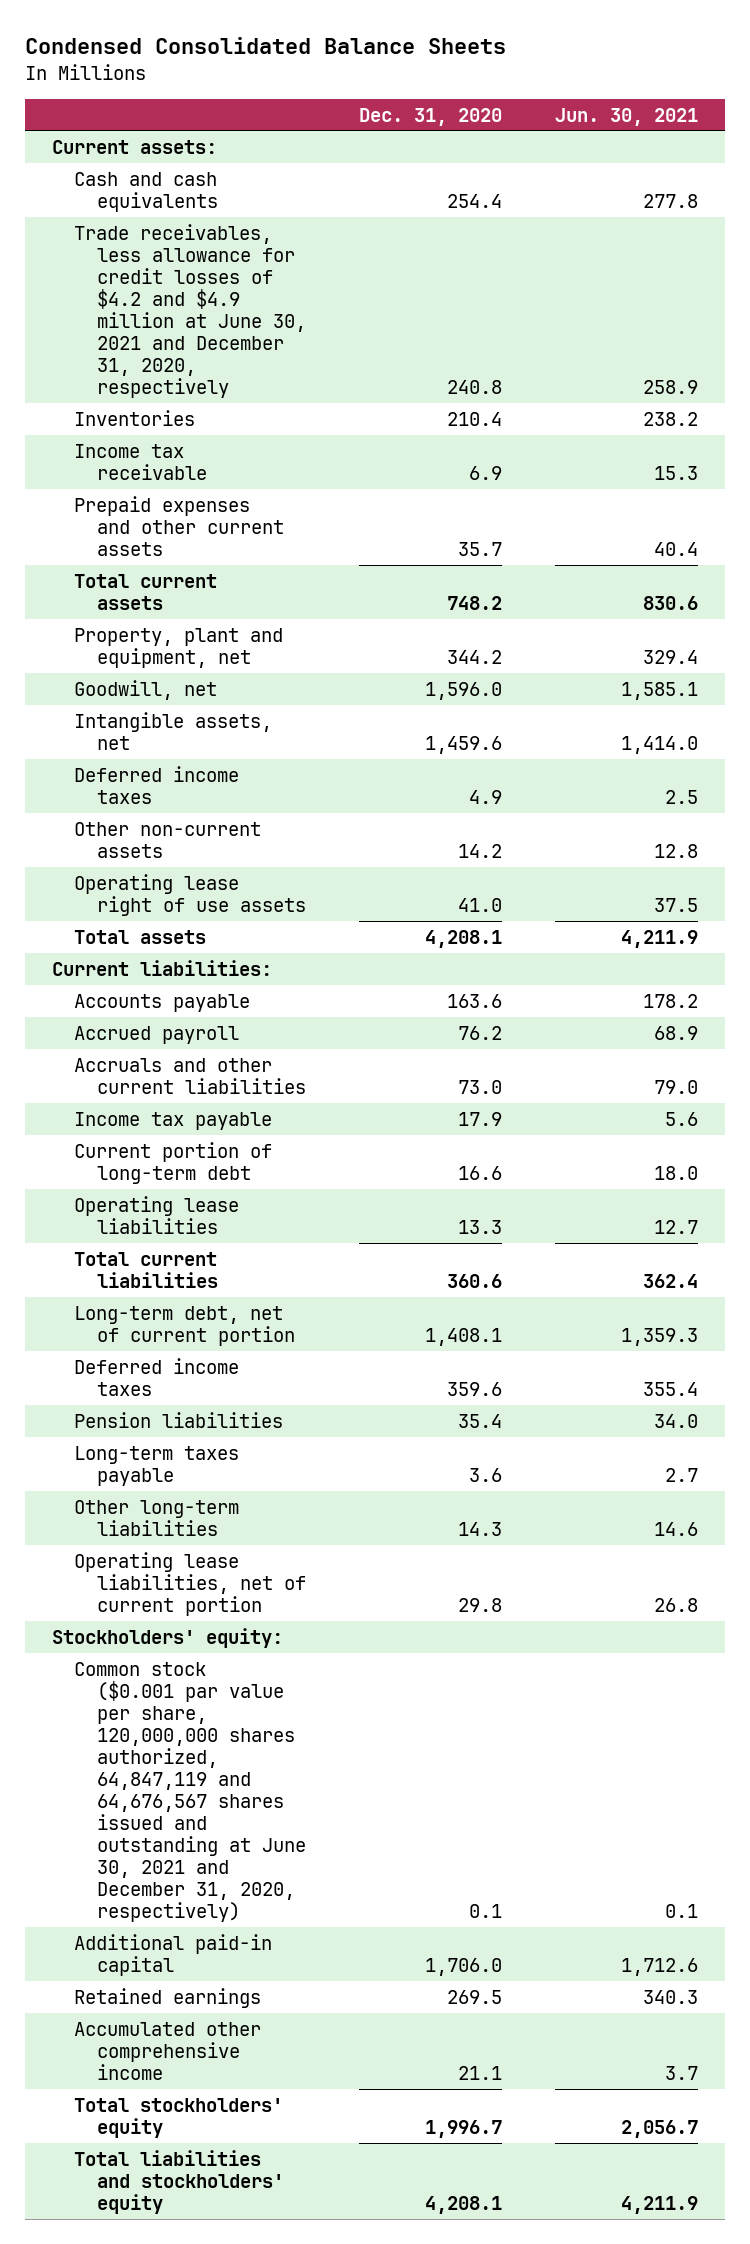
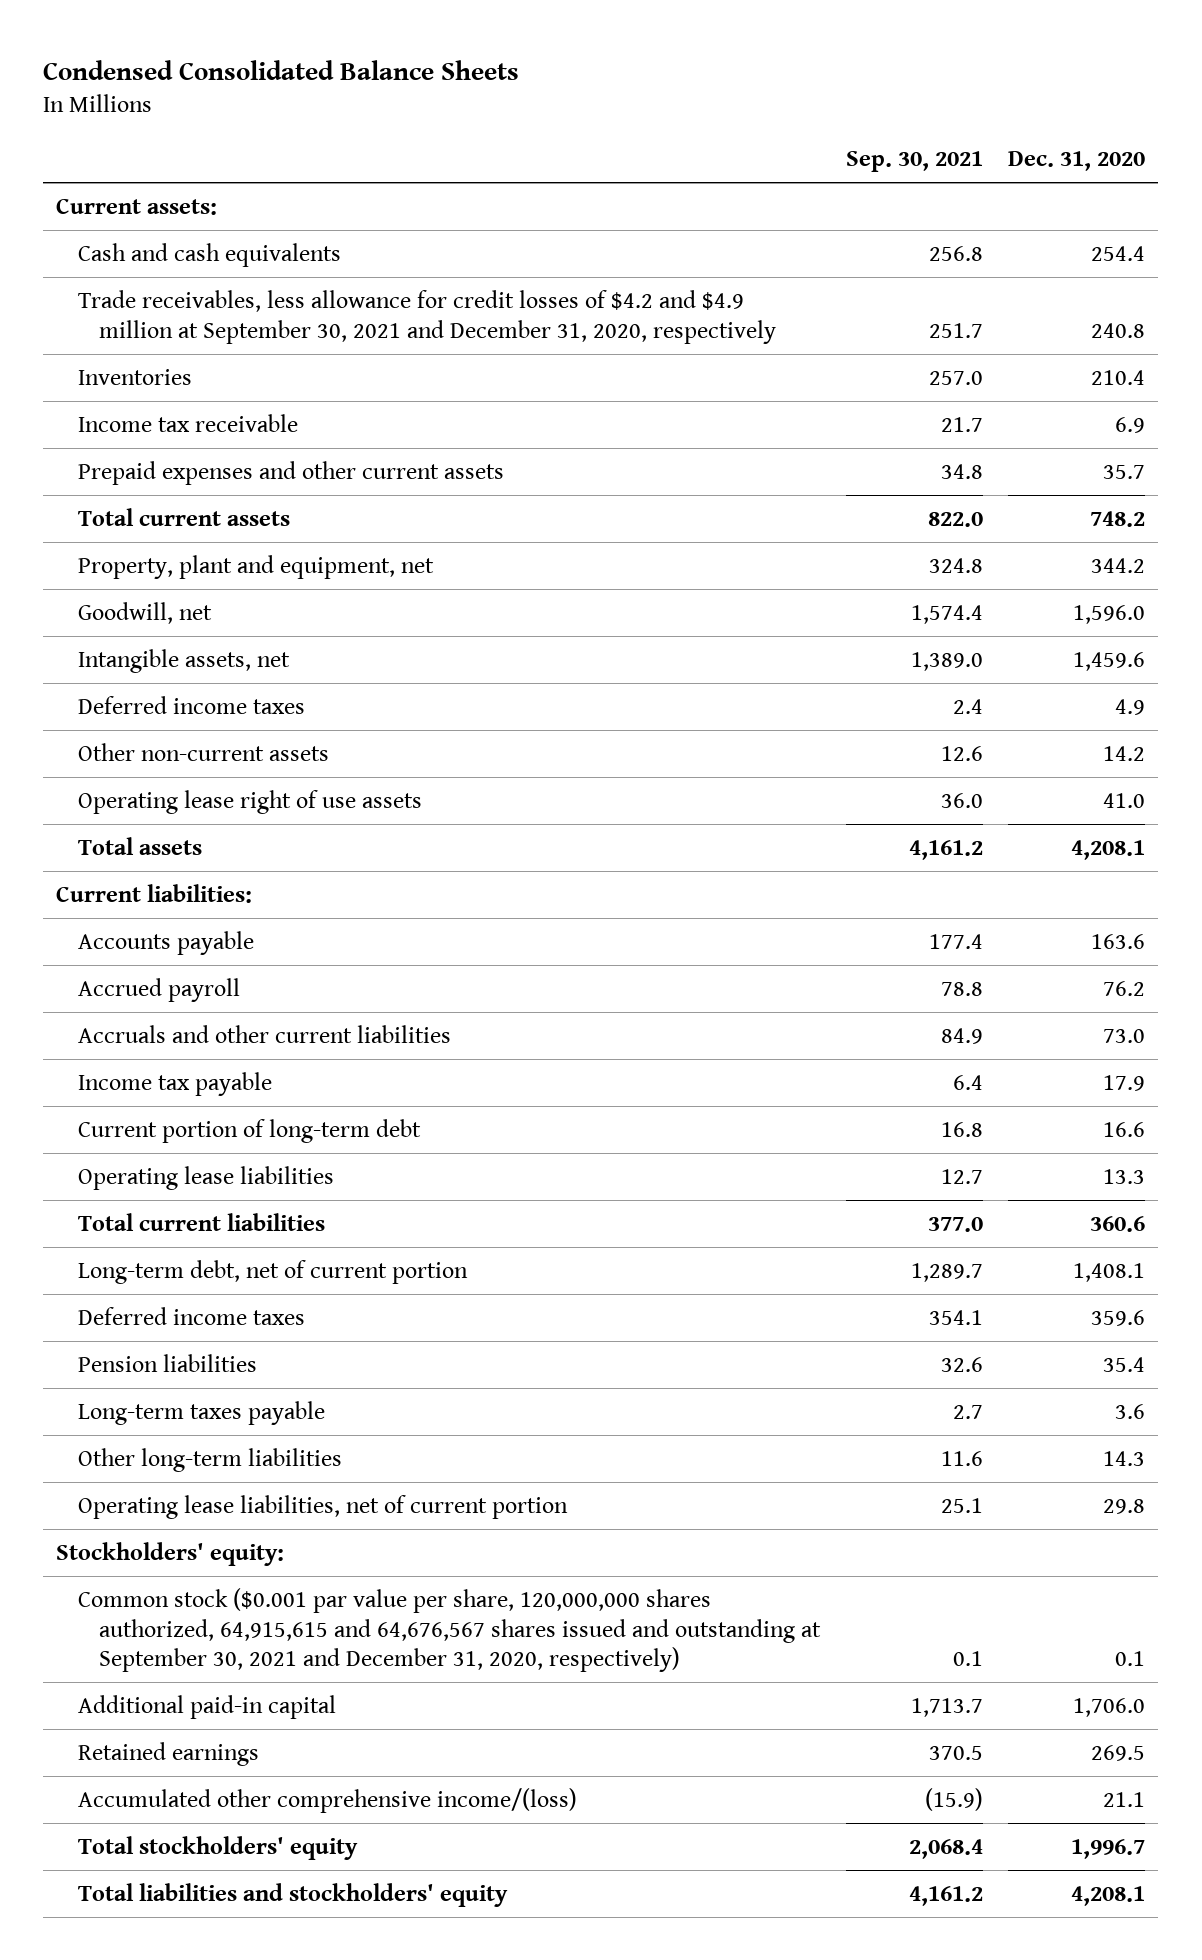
- | Dec. 31, 2020 | Jun. 30, 2021
+ | Sep. 30, 2021 | Dec. 31, 2020
- Trade receivables, less allowance for credit losses of $4.2 and $4.9 million at June 30, 2021 and December 31, 2020, respectively | 240.8 | 258.9
+ Trade receivables, less allowance for credit losses of $4.2 and $4.9 million at September 30, 2021 and December 31, 2020, respectively | 251.7 | 240.8
- Common stock ($0.001 par value per share, 120,000,000 shares authorized, 64,847,119 and 64,676,567 shares issued and outstanding at June 30, 2021 and December 31, 2020, respectively) | 0.1 | 0.1
+ Common stock ($0.001 par value per share, 120,000,000 shares authorized, 64,915,615 and 64,676,567 shares issued and outstanding at September 30, 2021 and December 31, 2020, respectively) | 0.1 | 0.1
- Accumulated other comprehensive income | 21.1 | 3.7
+ Accumulated other comprehensive income/(loss) | (15.9) | 21.1

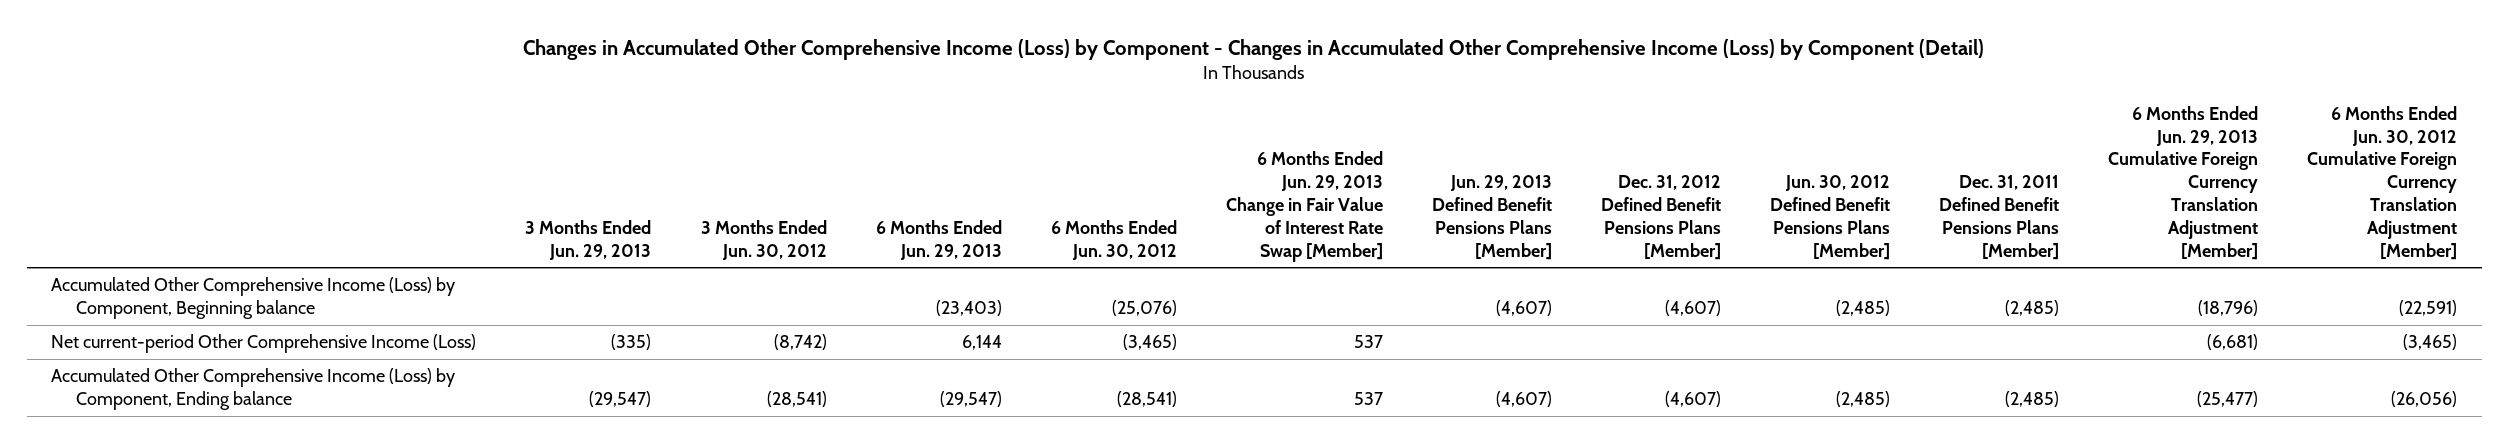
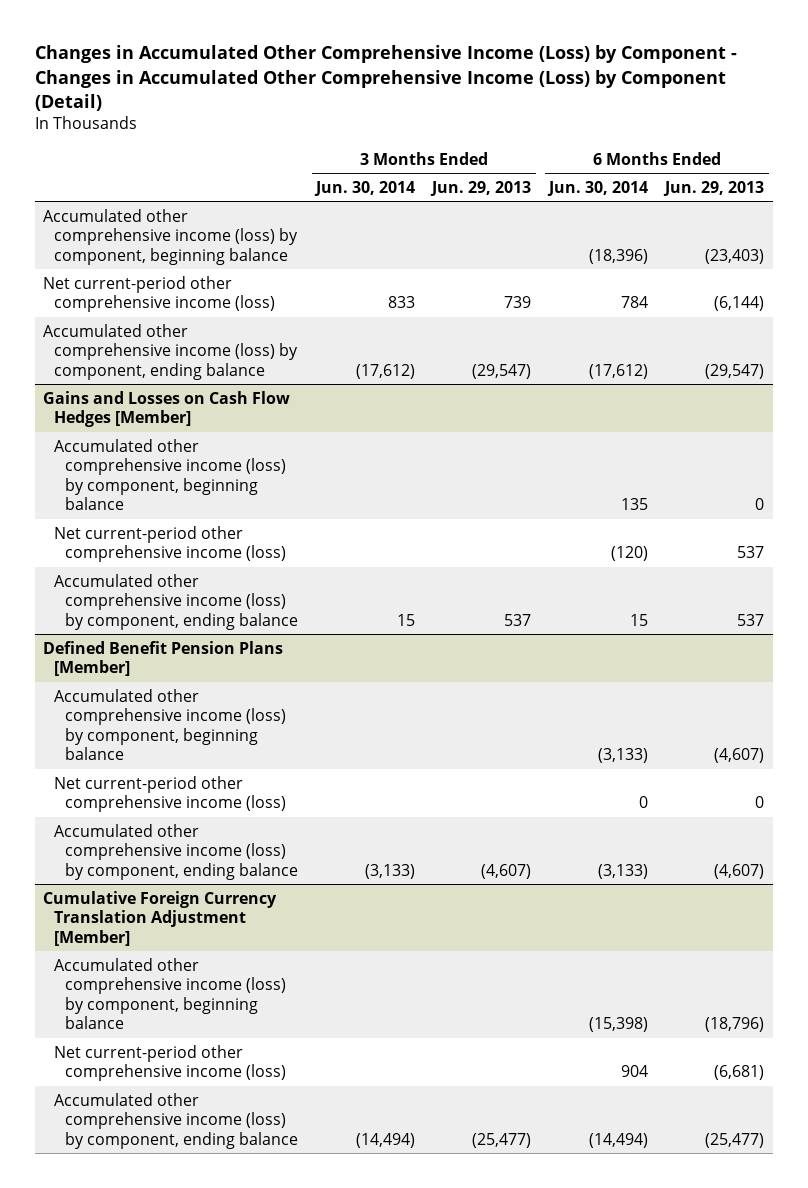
- | 3 Months Ended Jun. 29, 2013 | 3 Months Ended Jun. 30, 2012 | 6 Months Ended Jun. 29, 2013 | 6 Months Ended Jun. 30, 2012 | 6 Months Ended Jun. 29, 2013 Change in Fair Value of Interest Rate Swap [Member] | Jun. 29, 2013 Defined Benefit Pensions Plans [Member] | Dec. 31, 2012 Defined Benefit Pensions Plans [Member] | Jun. 30, 2012 Defined Benefit Pensions Plans [Member] | Dec. 31, 2011 Defined Benefit Pensions Plans [Member] | 6 Months Ended Jun. 29, 2013 Cumulative Foreign Currency Translation Adjustment [Member] | 6 Months Ended Jun. 30, 2012 Cumulative Foreign Currency Translation Adjustment [Member]
+ | 3 Months Ended Jun. 30, 2014 | 3 Months Ended Jun. 29, 2013 | 6 Months Ended Jun. 30, 2014 | 6 Months Ended Jun. 29, 2013
- Accumulated Other Comprehensive Income (Loss) by Component, Beginning balance | | | (23,403) | (25,076) | | (4,607) | (4,607) | (2,485) | (2,485) | (18,796) | (22,591)
- Net current-period Other Comprehensive Income (Loss) | (335) | (8,742) | 6,144 | (3,465) | 537 | | | | | (6,681) | (3,465)
- Accumulated Other Comprehensive Income (Loss) by Component, Ending balance | (29,547) | (28,541) | (29,547) | (28,541) | 537 | (4,607) | (4,607) | (2,485) | (2,485) | (25,477) | (26,056)
+ Accumulated other comprehensive income (loss) by component, beginning balance | | | (18,396) | (23,403)
+ Net current-period other comprehensive income (loss) | 833 | 739 | 784 | (6,144)
+ Accumulated other comprehensive income (loss) by component, ending balance | (17,612) | (29,547) | (17,612) | (29,547)
+ Gains and Losses on Cash Flow Hedges [Member]
+ Accumulated other comprehensive income (loss) by component, beginning balance | | | 135 | 0
+ Net current-period other comprehensive income (loss) | | | (120) | 537
+ Accumulated other comprehensive income (loss) by component, ending balance | 15 | 537 | 15 | 537
+ Defined Benefit Pension Plans [Member]
+ Accumulated other comprehensive income (loss) by component, beginning balance | | | (3,133) | (4,607)
+ Net current-period other comprehensive income (loss) | | | 0 | 0
+ Accumulated other comprehensive income (loss) by component, ending balance | (3,133) | (4,607) | (3,133) | (4,607)
+ Cumulative Foreign Currency Translation Adjustment [Member]
+ Accumulated other comprehensive income (loss) by component, beginning balance | | | (15,398) | (18,796)
+ Net current-period other comprehensive income (loss) | | | 904 | (6,681)
+ Accumulated other comprehensive income (loss) by component, ending balance | (14,494) | (25,477) | (14,494) | (25,477)

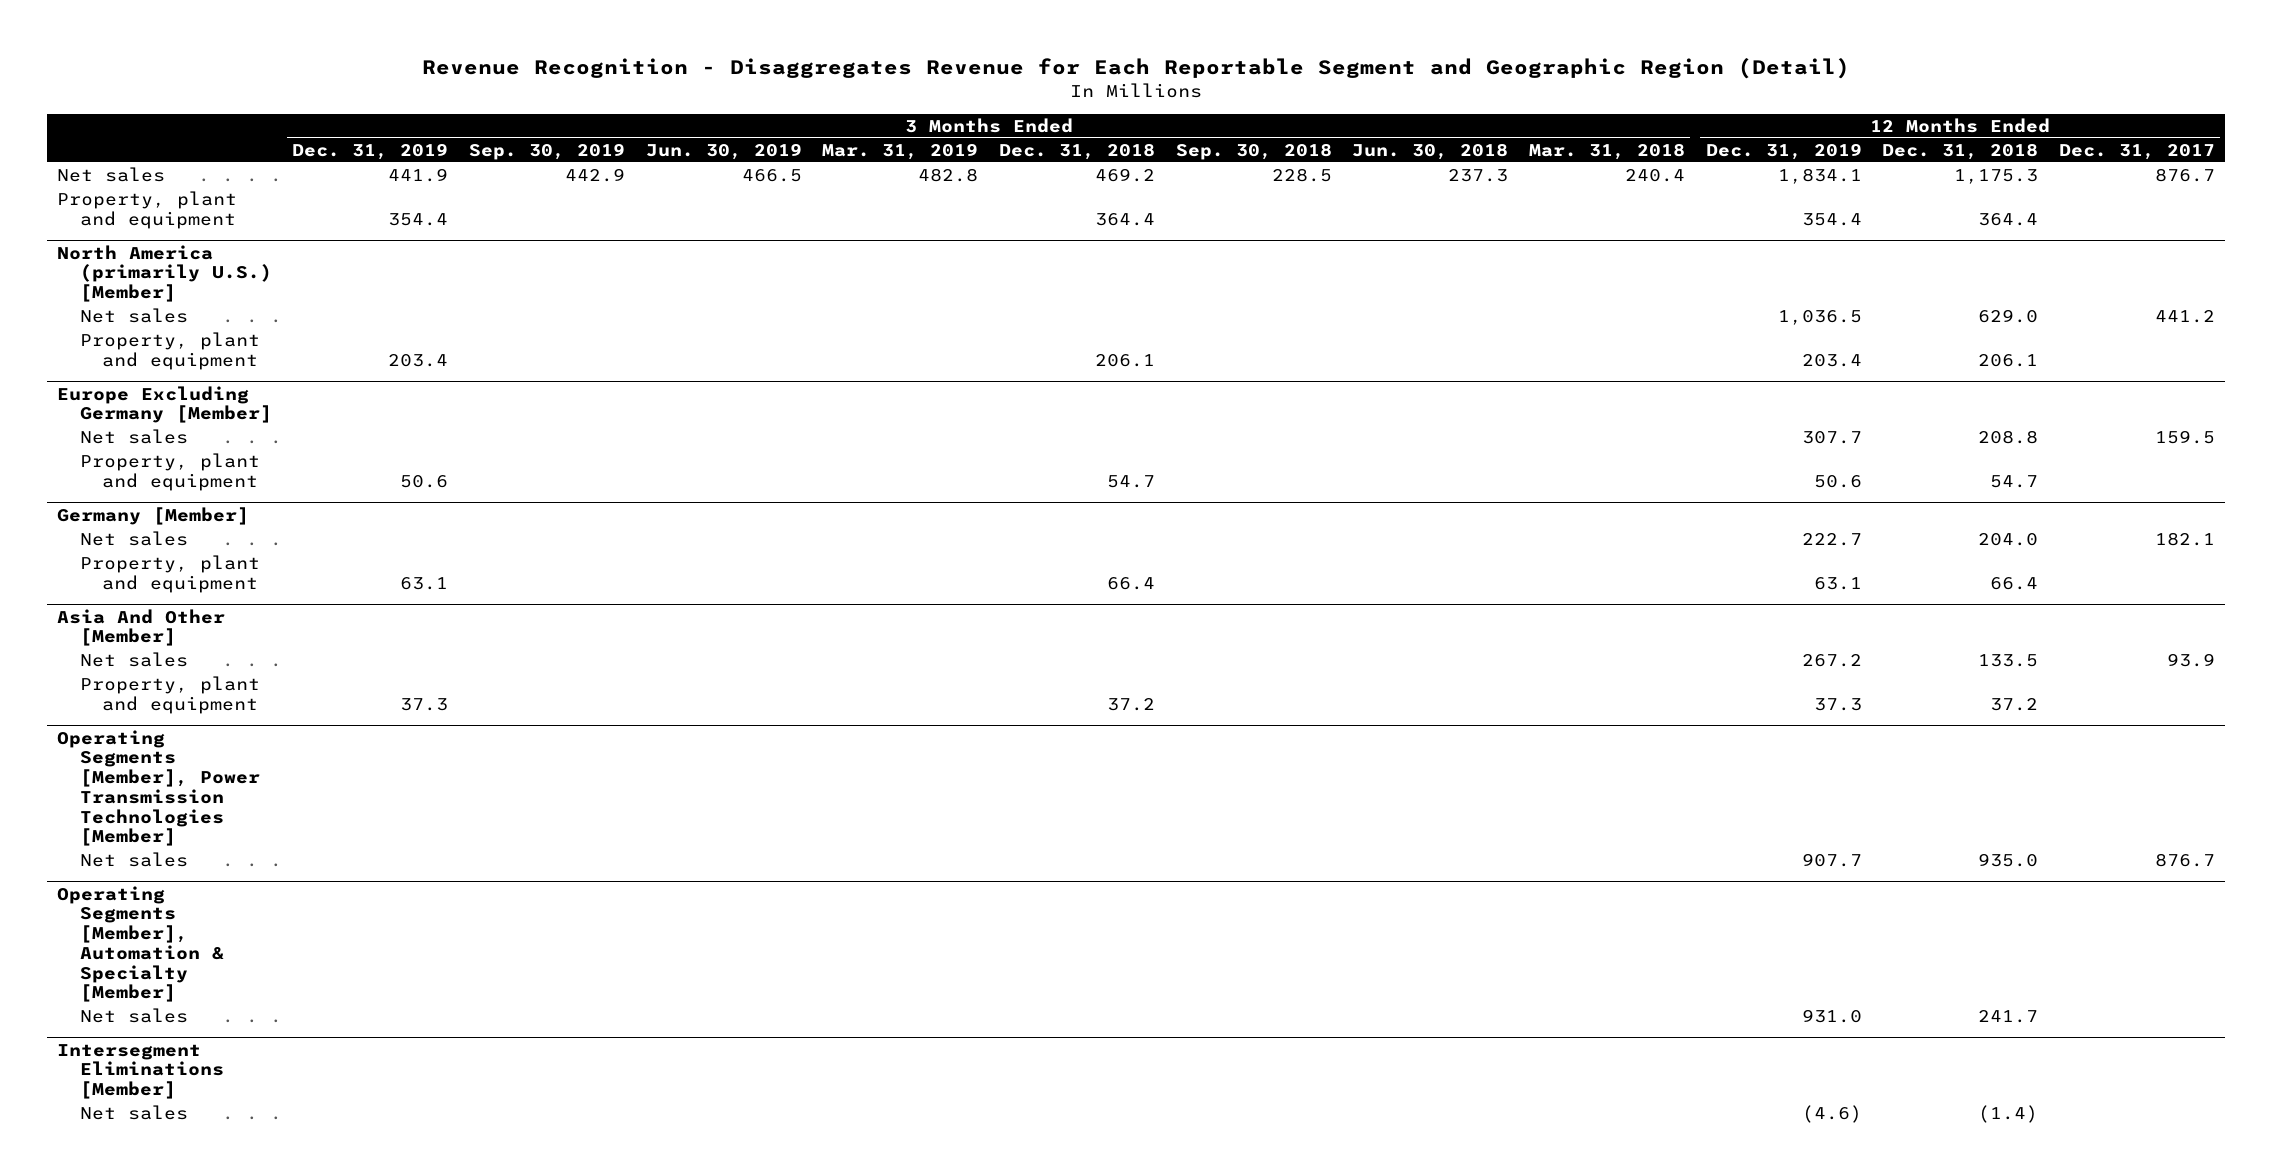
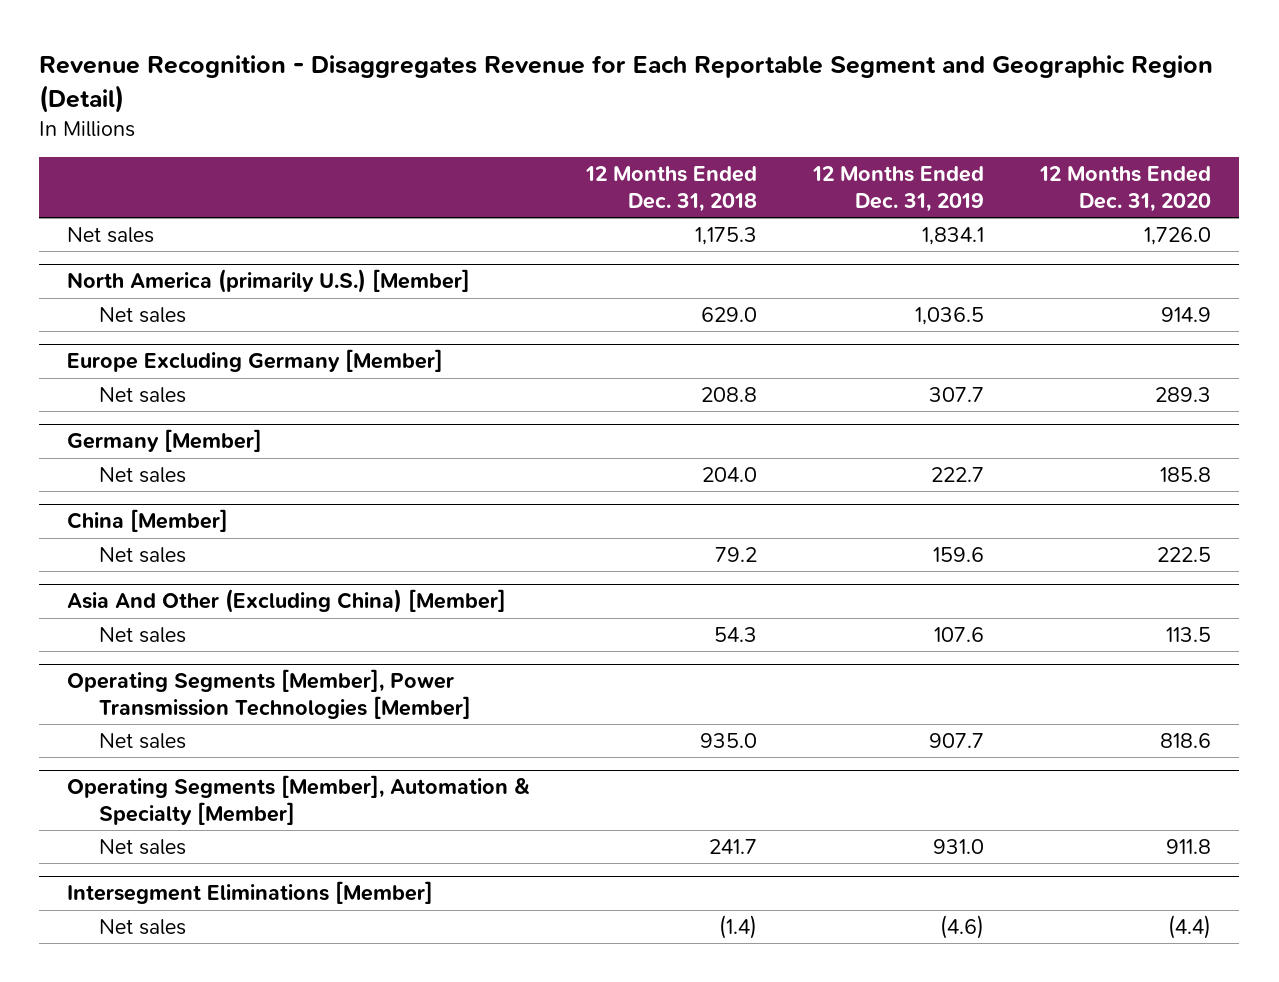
- | 3 Months Ended Dec. 31, 2019 | 3 Months Ended Sep. 30, 2019 | 3 Months Ended Jun. 30, 2019 | 3 Months Ended Mar. 31, 2019 | 3 Months Ended Dec. 31, 2018 | 3 Months Ended Sep. 30, 2018 | 3 Months Ended Jun. 30, 2018 | 3 Months Ended Mar. 31, 2018 | 12 Months Ended Dec. 31, 2019 | 12 Months Ended Dec. 31, 2018 | 12 Months Ended Dec. 31, 2017
+ | 12 Months Ended Dec. 31, 2018 | 12 Months Ended Dec. 31, 2019 | 12 Months Ended Dec. 31, 2020
- Property, plant and equipment | 354.4 | | | | 364.4 | | | | 354.4 | 364.4 |
@ North America (primarily U.S.) [Member]
- Property, plant and equipment | 203.4 | | | | 206.1 | | | | 203.4 | 206.1 |
@ Europe Excluding Germany [Member]
- Property, plant and equipment | 50.6 | | | | 54.7 | | | | 50.6 | 54.7 |
@ Germany [Member]
- Property, plant and equipment | 63.1 | | | | 66.4 | | | | 63.1 | 66.4 |
- Asia And Other [Member]
- Net sales | | | | | | | | | 267.2 | 133.5 | 93.9
- Property, plant and equipment | 37.3 | | | | 37.2 | | | | 37.3 | 37.2 |
+ China [Member]
+ Net sales | 79.2 | 159.6 | 222.5
+ Asia And Other (Excluding China) [Member]
+ Net sales | 54.3 | 107.6 | 113.5

